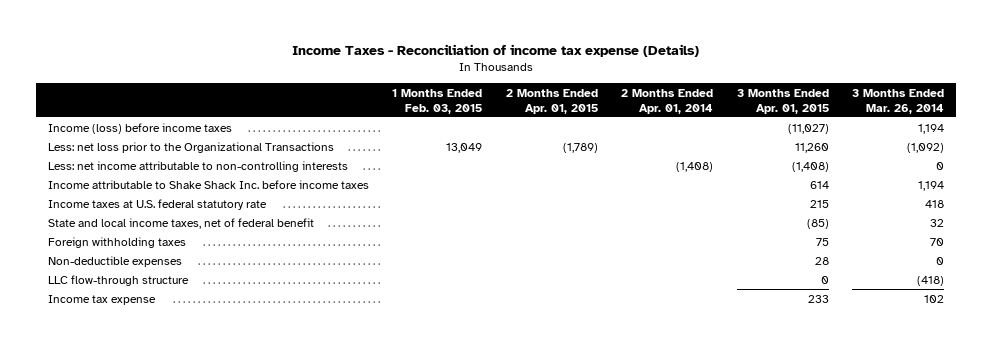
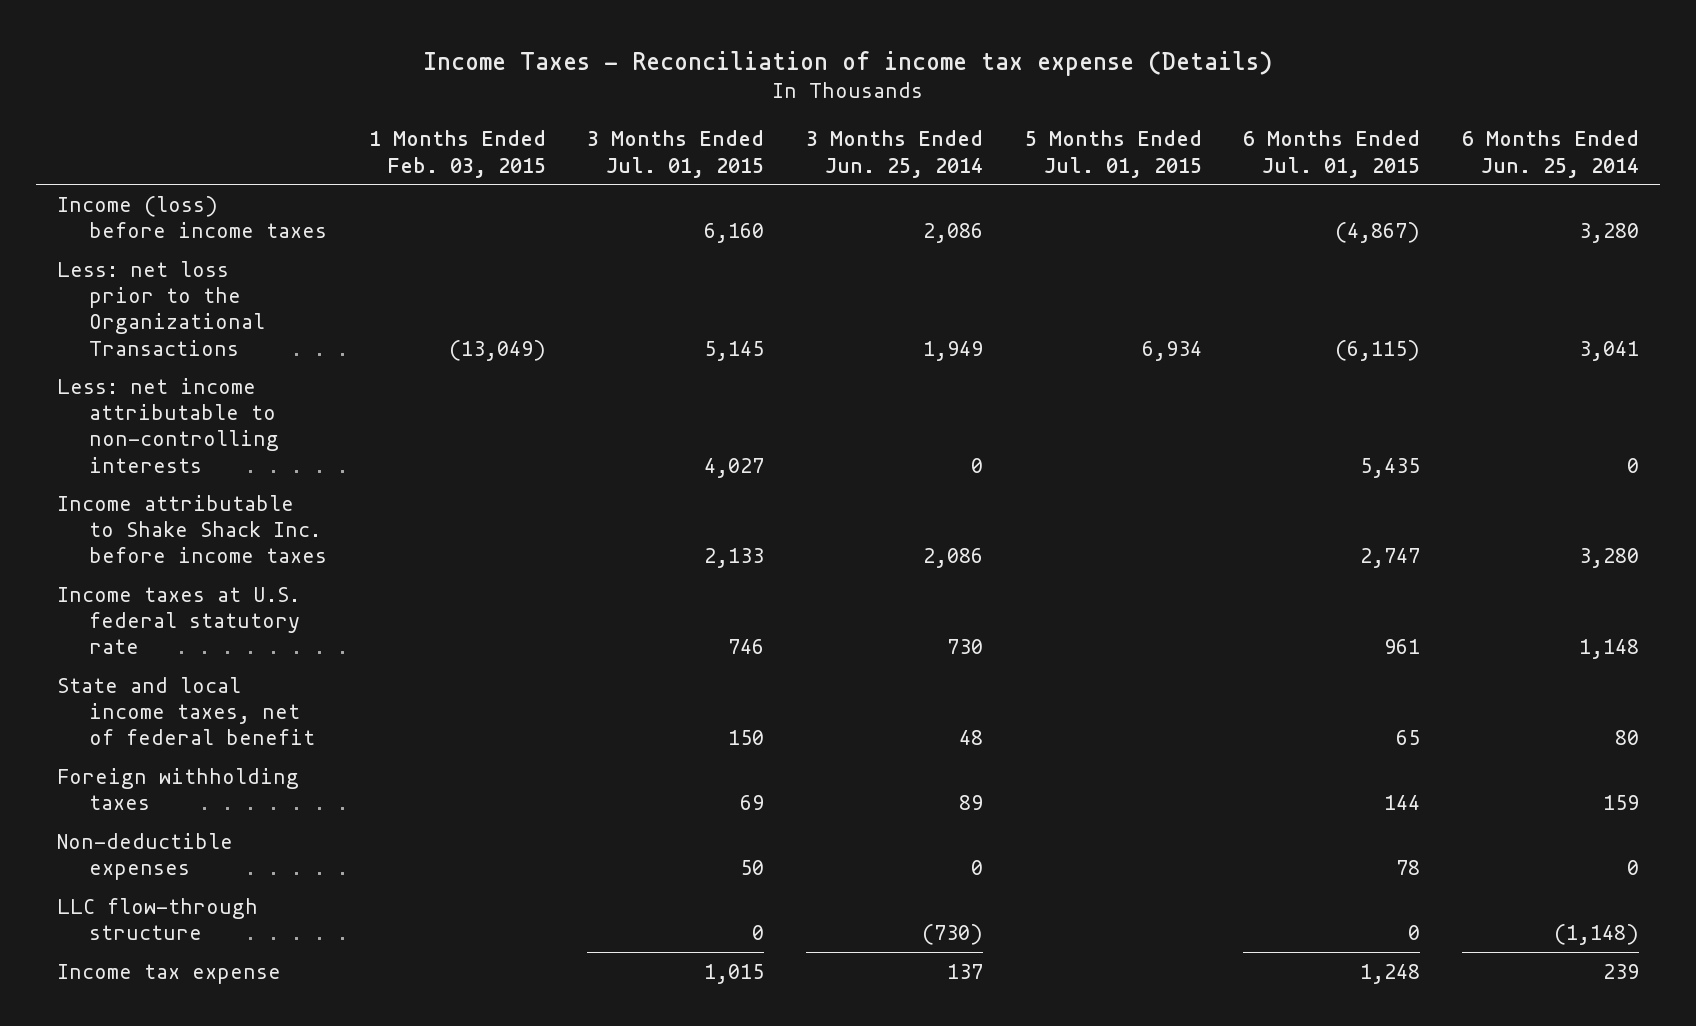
- | 1 Months Ended Feb. 03, 2015 | 2 Months Ended Apr. 01, 2015 | 2 Months Ended Apr. 01, 2014 | 3 Months Ended Apr. 01, 2015 | 3 Months Ended Mar. 26, 2014
+ | 1 Months Ended Feb. 03, 2015 | 3 Months Ended Jul. 01, 2015 | 3 Months Ended Jun. 25, 2014 | 5 Months Ended Jul. 01, 2015 | 6 Months Ended Jul. 01, 2015 | 6 Months Ended Jun. 25, 2014
- Less: net loss prior to the Organizational Transactions | 13,049 | (1,789) | | 11,260 | (1,092)
+ Less: net loss prior to the Organizational Transactions | (13,049) | 5,145 | 1,949 | 6,934 | (6,115) | 3,041

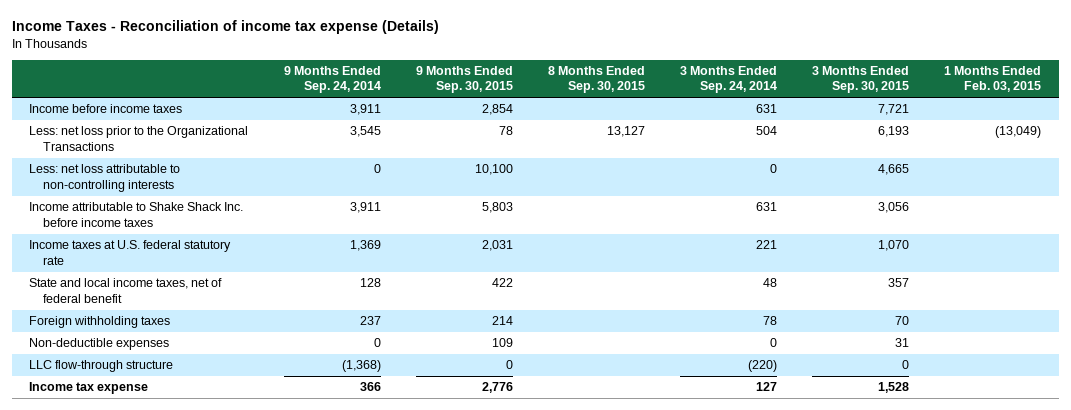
- | 1 Months Ended Feb. 03, 2015 | 3 Months Ended Jul. 01, 2015 | 3 Months Ended Jun. 25, 2014 | 5 Months Ended Jul. 01, 2015 | 6 Months Ended Jul. 01, 2015 | 6 Months Ended Jun. 25, 2014
+ | 9 Months Ended Sep. 24, 2014 | 9 Months Ended Sep. 30, 2015 | 8 Months Ended Sep. 30, 2015 | 3 Months Ended Sep. 24, 2014 | 3 Months Ended Sep. 30, 2015 | 1 Months Ended Feb. 03, 2015
- Income (loss) before income taxes | | 6,160 | 2,086 | | (4,867) | 3,280
+ Income before income taxes | 3,911 | 2,854 | | 631 | 7,721 |
- Less: net income attributable to non-controlling interests | | 4,027 | 0 | | 5,435 | 0
+ Less: net loss attributable to non-controlling interests | 0 | 10,100 | | 0 | 4,665 |

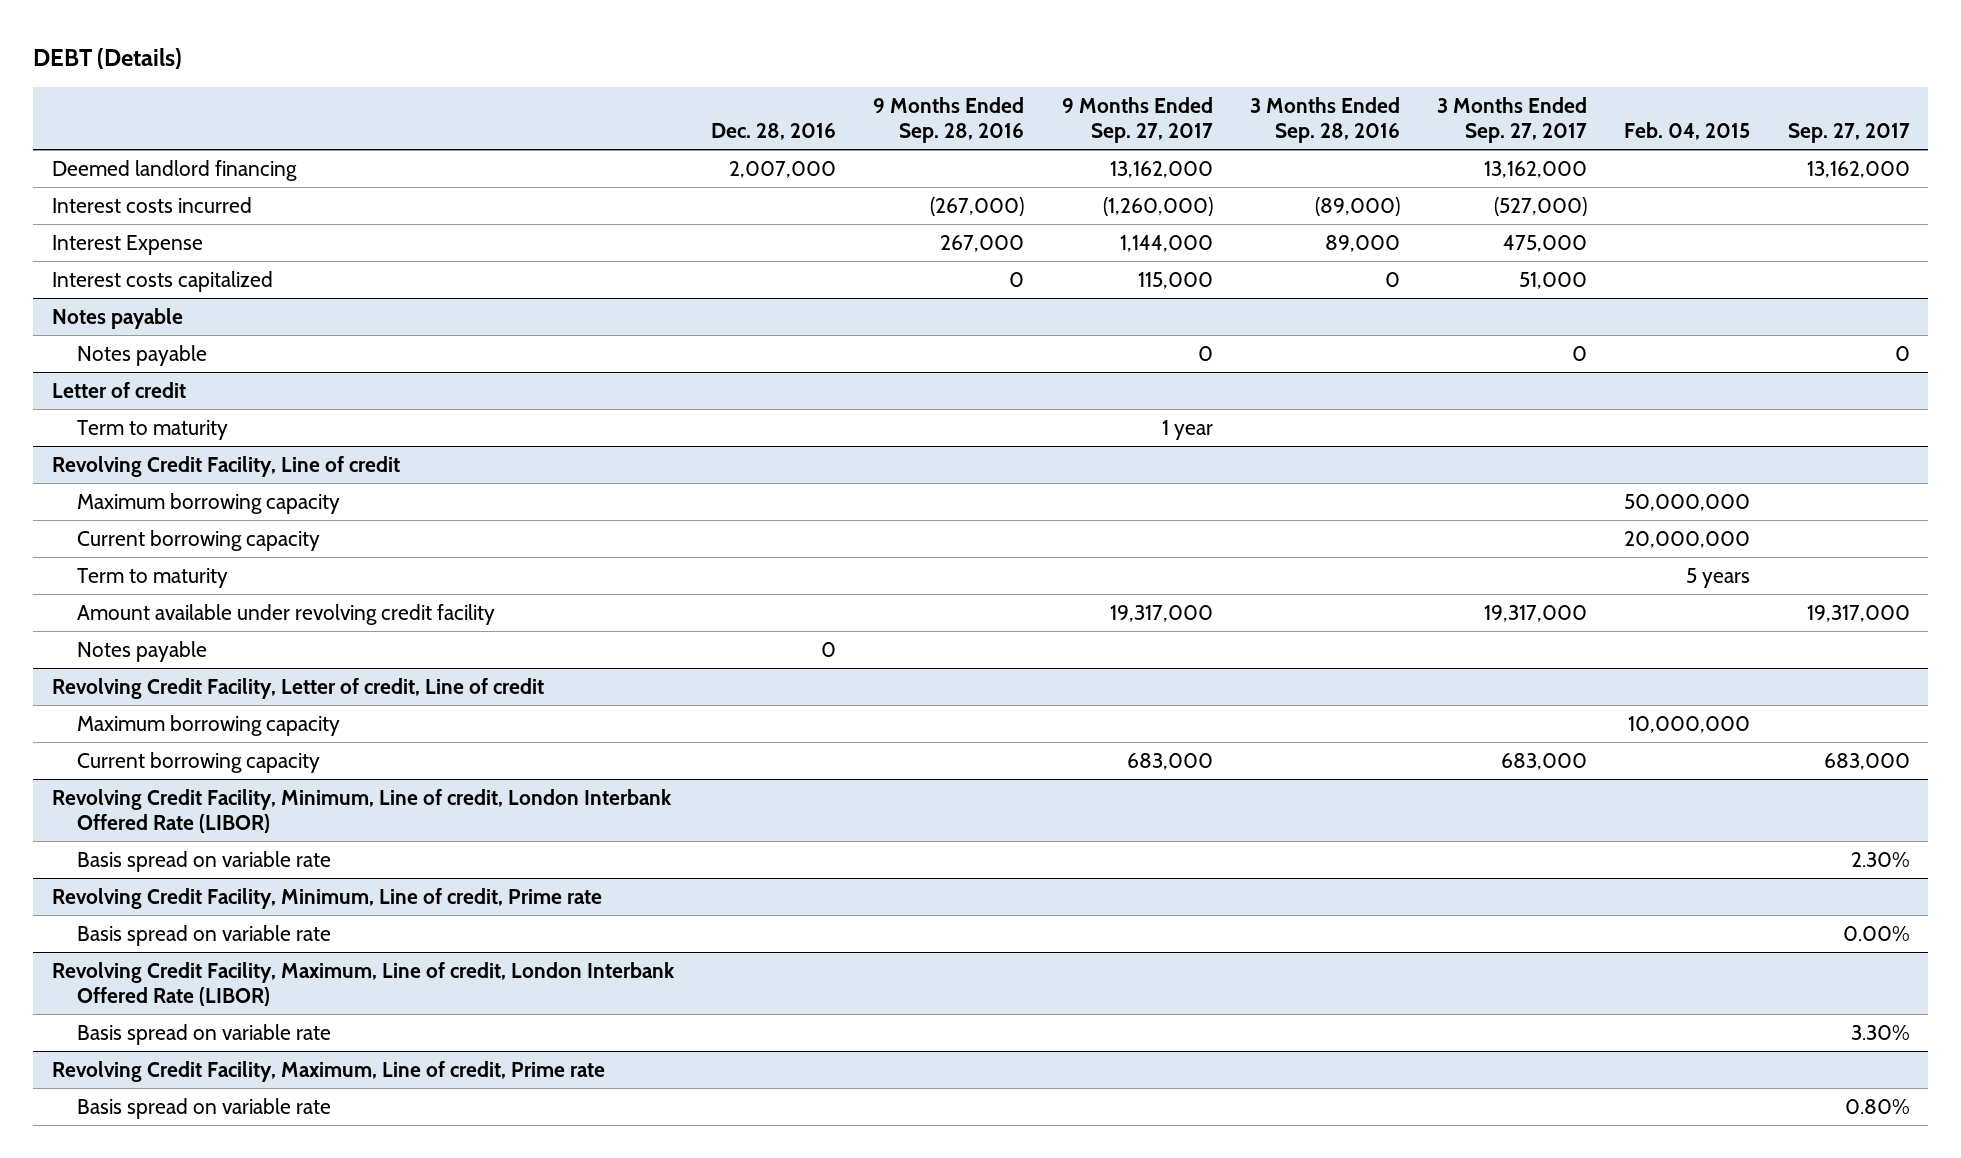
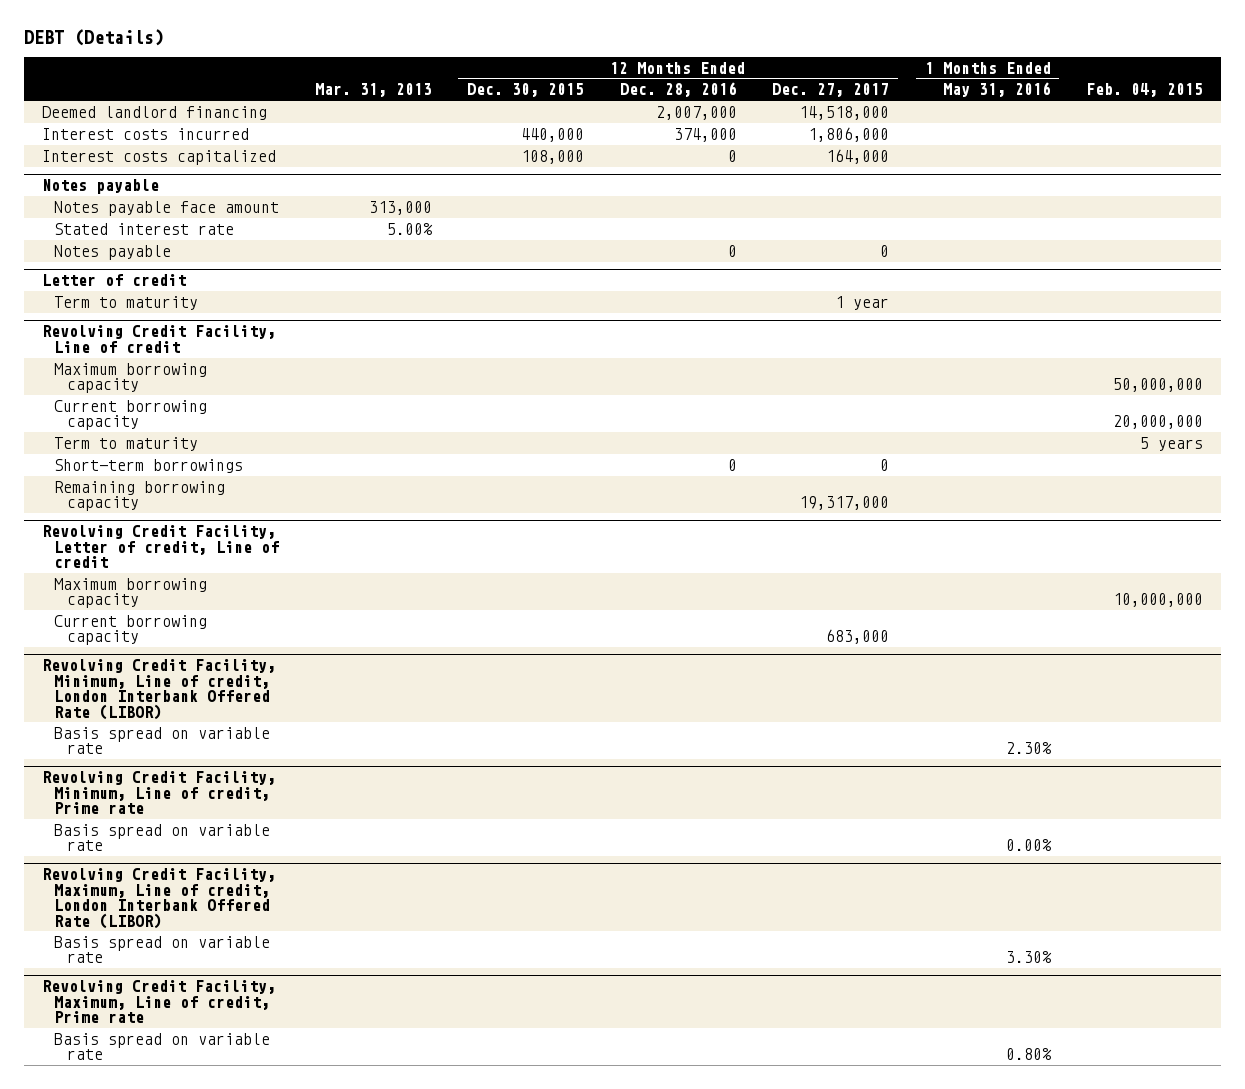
- | Dec. 28, 2016 | 9 Months Ended Sep. 28, 2016 | 9 Months Ended Sep. 27, 2017 | 3 Months Ended Sep. 28, 2016 | 3 Months Ended Sep. 27, 2017 | Feb. 04, 2015 | Sep. 27, 2017
+ | Mar. 31, 2013 | 12 Months Ended Dec. 30, 2015 | 12 Months Ended Dec. 28, 2016 | 12 Months Ended Dec. 27, 2017 | 1 Months Ended May 31, 2016 | Feb. 04, 2015
- Interest Expense | | 267,000 | 1,144,000 | 89,000 | 475,000 | |
@ Notes payable
+ Notes payable face amount | 313,000 | | | | |
+ Stated interest rate | 5.00% | | | | |
@ Revolving Credit Facility, Line of credit
- Amount available under revolving credit facility | | | 19,317,000 | | 19,317,000 | | 19,317,000
- Notes payable | 0 | | | | | |
+ Short-term borrowings | | | 0 | 0 | |
+ Remaining borrowing capacity | | | | 19,317,000 | |

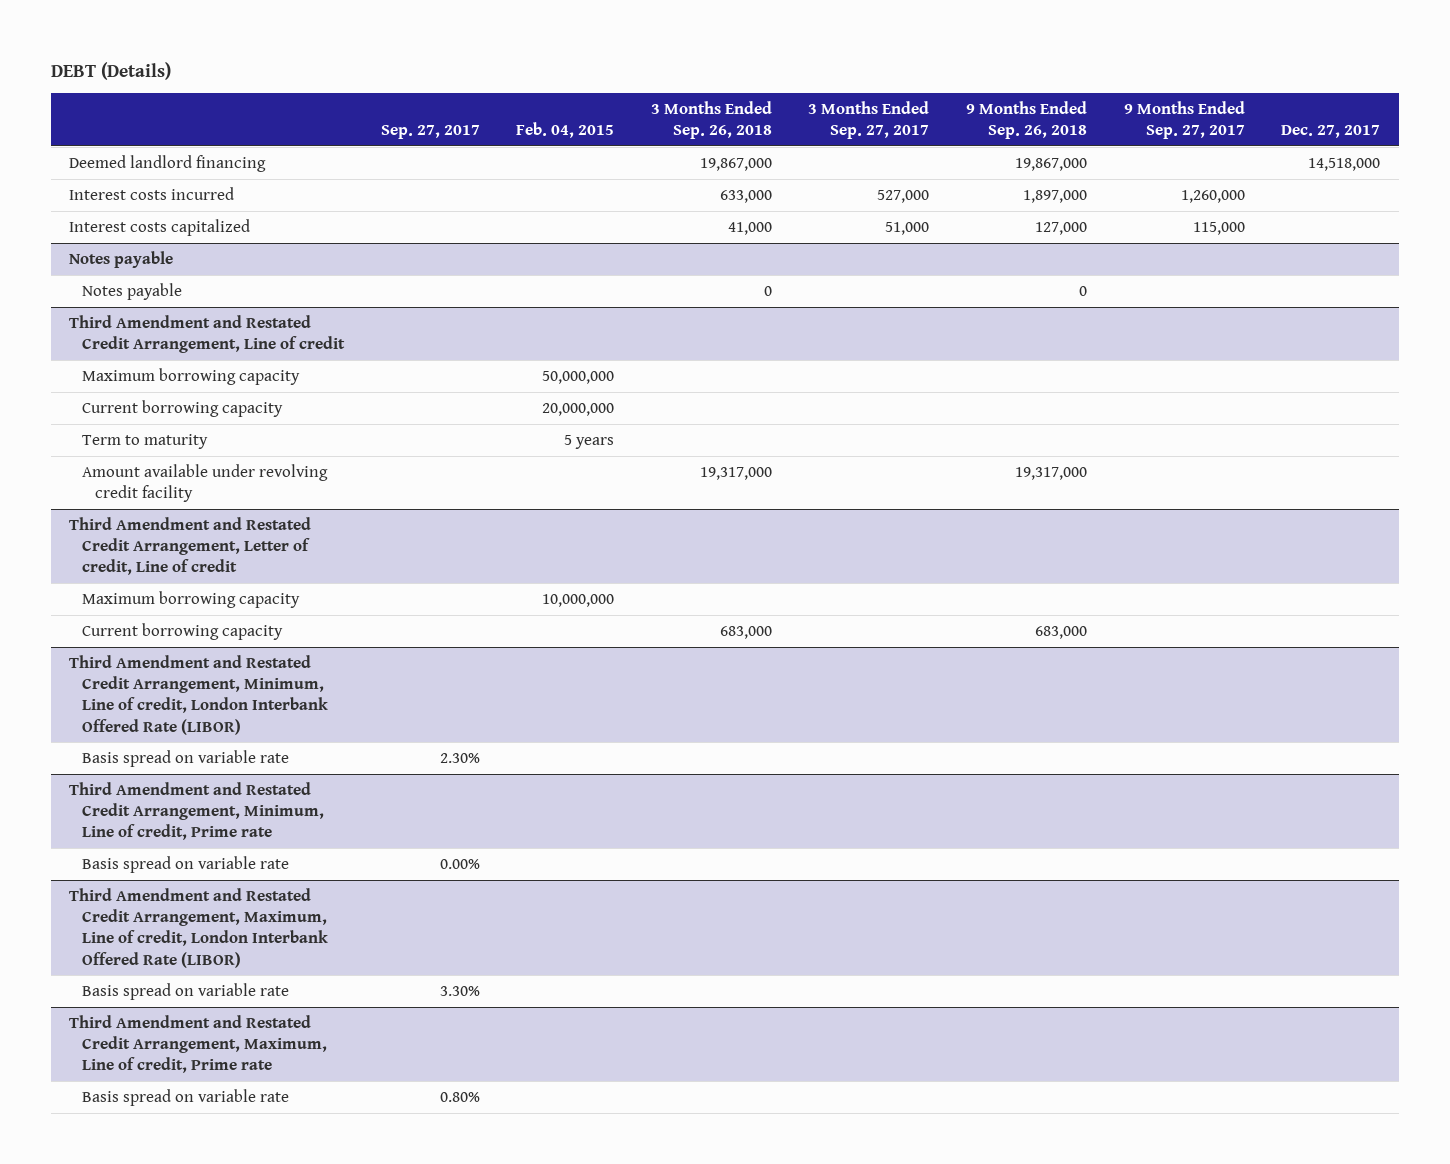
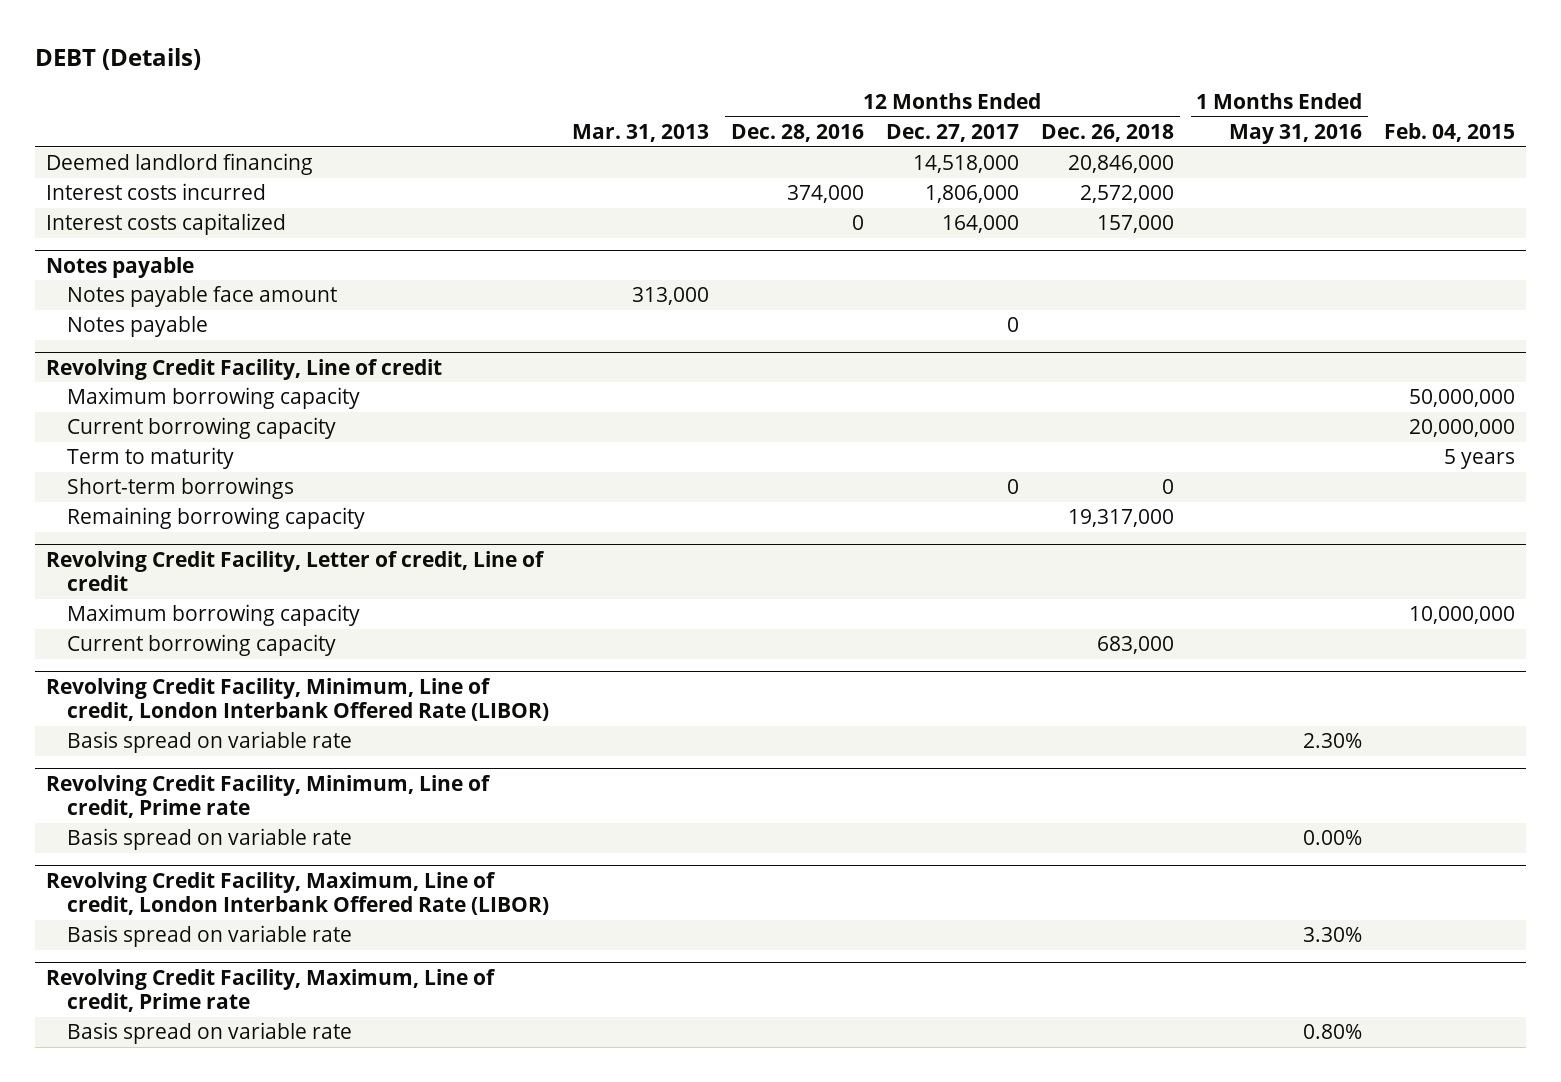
- | Sep. 27, 2017 | Feb. 04, 2015 | 3 Months Ended Sep. 26, 2018 | 3 Months Ended Sep. 27, 2017 | 9 Months Ended Sep. 26, 2018 | 9 Months Ended Sep. 27, 2017 | Dec. 27, 2017
+ | Mar. 31, 2013 | 12 Months Ended Dec. 28, 2016 | 12 Months Ended Dec. 27, 2017 | 12 Months Ended Dec. 26, 2018 | 1 Months Ended May 31, 2016 | Feb. 04, 2015
@ Notes payable
+ Notes payable face amount | 313,000 | | | | |
- Third Amendment and Restated Credit Arrangement, Line of credit
+ Revolving Credit Facility, Line of credit
- Amount available under revolving credit facility | | | 19,317,000 | | 19,317,000 | |
- Third Amendment and Restated Credit Arrangement, Letter of credit, Line of credit
+ Short-term borrowings | | | 0 | 0 | |
+ Remaining borrowing capacity | | | | 19,317,000 | |
+ Revolving Credit Facility, Letter of credit, Line of credit
- Third Amendment and Restated Credit Arrangement, Minimum, Line of credit, London Interbank Offered Rate (LIBOR)
+ Revolving Credit Facility, Minimum, Line of credit, London Interbank Offered Rate (LIBOR)
- Third Amendment and Restated Credit Arrangement, Minimum, Line of credit, Prime rate
- Basis spread on variable rate | 0.00% | | | | | |
- Third Amendment and Restated Credit Arrangement, Maximum, Line of credit, London Interbank Offered Rate (LIBOR)
+ Revolving Credit Facility, Minimum, Line of credit, Prime rate
+ Basis spread on variable rate | | | | | 0.00% |
+ Revolving Credit Facility, Maximum, Line of credit, London Interbank Offered Rate (LIBOR)
- Third Amendment and Restated Credit Arrangement, Maximum, Line of credit, Prime rate
- Basis spread on variable rate | 0.80% | | | | | |
+ Revolving Credit Facility, Maximum, Line of credit, Prime rate
+ Basis spread on variable rate | | | | | 0.80% |

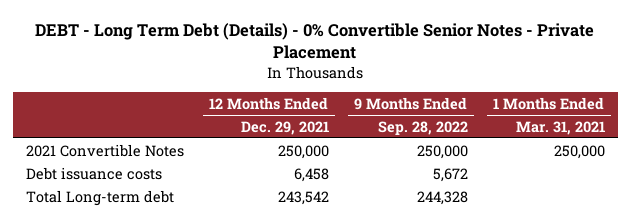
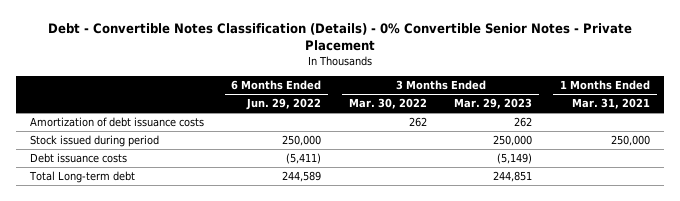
- DEBT - Long Term Debt (Details) - 0% Convertible Senior Notes - Private Placement
+ Debt - Convertible Notes Classification (Details) - 0% Convertible Senior Notes - Private Placement
- | 12 Months Ended Dec. 29, 2021 | 9 Months Ended Sep. 28, 2022 | 1 Months Ended Mar. 31, 2021
+ | 6 Months Ended Jun. 29, 2022 | 3 Months Ended Mar. 30, 2022 | 3 Months Ended Mar. 29, 2023 | 1 Months Ended Mar. 31, 2021
- 2021 Convertible Notes | 250,000 | 250,000 | 250,000
+ Amortization of debt issuance costs | | 262 | 262 |
+ Stock issued during period | 250,000 | | 250,000 | 250,000

